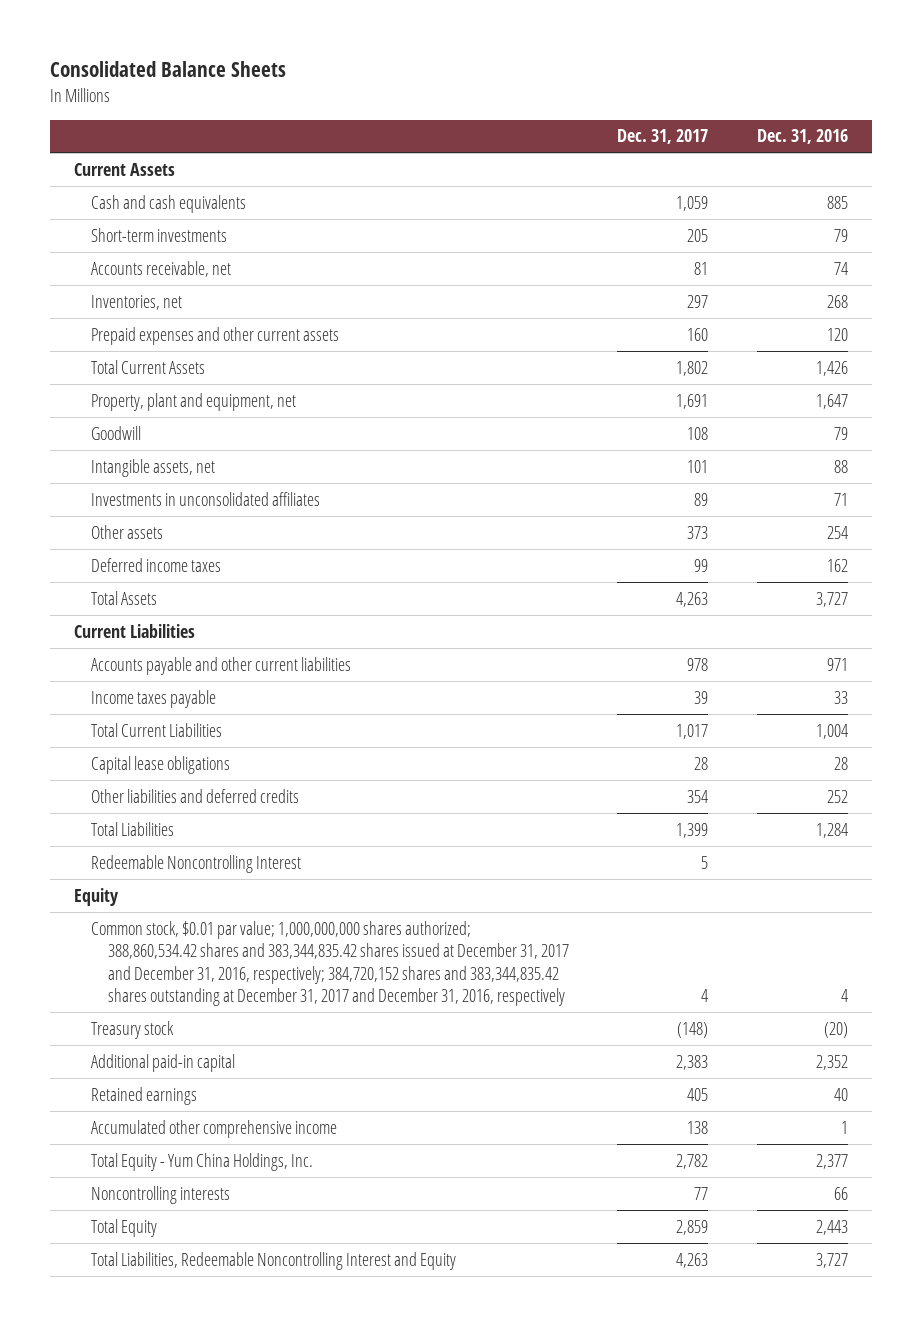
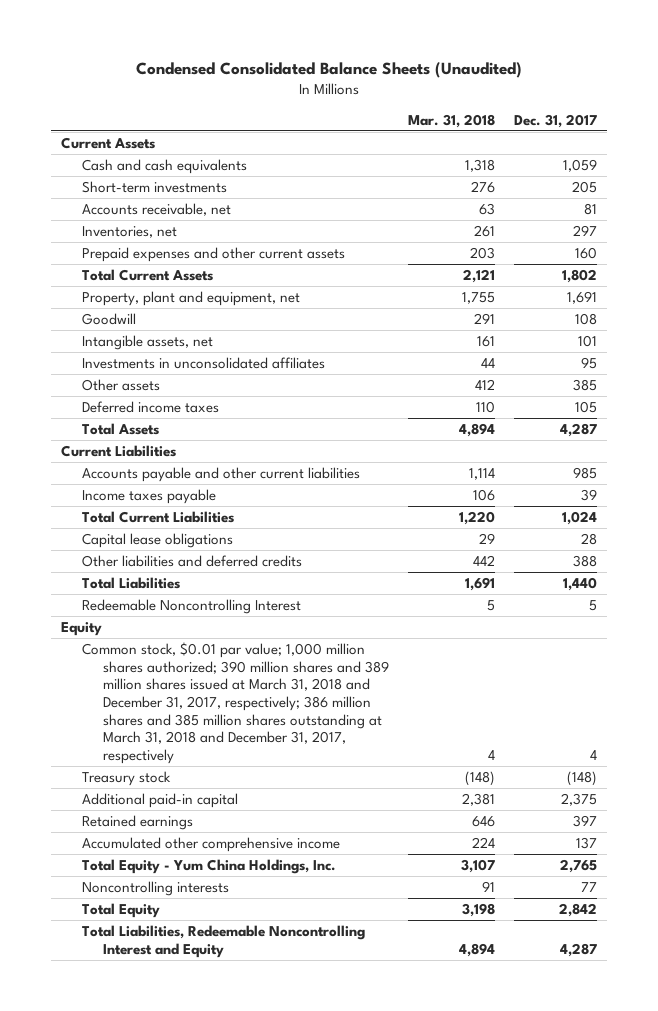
- Consolidated Balance Sheets
+ Condensed Consolidated Balance Sheets (Unaudited)
- | Dec. 31, 2017 | Dec. 31, 2016
+ | Mar. 31, 2018 | Dec. 31, 2017
- Investments in unconsolidated affiliates | 89 | 71
- Other assets | 373 | 254
- Deferred income taxes | 99 | 162
- Total Assets | 4,263 | 3,727
+ Investments in unconsolidated affiliates | 44 | 95
+ Other assets | 412 | 385
+ Deferred income taxes | 110 | 105
+ Total Assets | 4,894 | 4,287
- Accounts payable and other current liabilities | 978 | 971
+ Accounts payable and other current liabilities | 1,114 | 985
- Total Current Liabilities | 1,017 | 1,004
+ Total Current Liabilities | 1,220 | 1,024
- Other liabilities and deferred credits | 354 | 252
- Total Liabilities | 1,399 | 1,284
+ Other liabilities and deferred credits | 442 | 388
+ Total Liabilities | 1,691 | 1,440
- Common stock, $0.01 par value; 1,000,000,000 shares authorized; 388,860,534.42 shares and 383,344,835.42 shares issued at December 31, 2017 and December 31, 2016, respectively; 384,720,152 shares and 383,344,835.42 shares outstanding at December 31, 2017 and December 31, 2016, respectively | 4 | 4
+ Common stock, $0.01 par value; 1,000 million shares authorized; 390 million shares and 389 million shares issued at March 31, 2018 and December 31, 2017, respectively; 386 million shares and 385 million shares outstanding at March 31, 2018 and December 31, 2017, respectively | 4 | 4
- Additional paid-in capital | 2,383 | 2,352
- Retained earnings | 405 | 40
- Accumulated other comprehensive income | 138 | 1
- Total Equity - Yum China Holdings, Inc. | 2,782 | 2,377
+ Additional paid-in capital | 2,381 | 2,375
+ Retained earnings | 646 | 397
+ Accumulated other comprehensive income | 224 | 137
+ Total Equity - Yum China Holdings, Inc. | 3,107 | 2,765
- Total Equity | 2,859 | 2,443
- Total Liabilities, Redeemable Noncontrolling Interest and Equity | 4,263 | 3,727
+ Total Equity | 3,198 | 2,842
+ Total Liabilities, Redeemable Noncontrolling Interest and Equity | 4,894 | 4,287

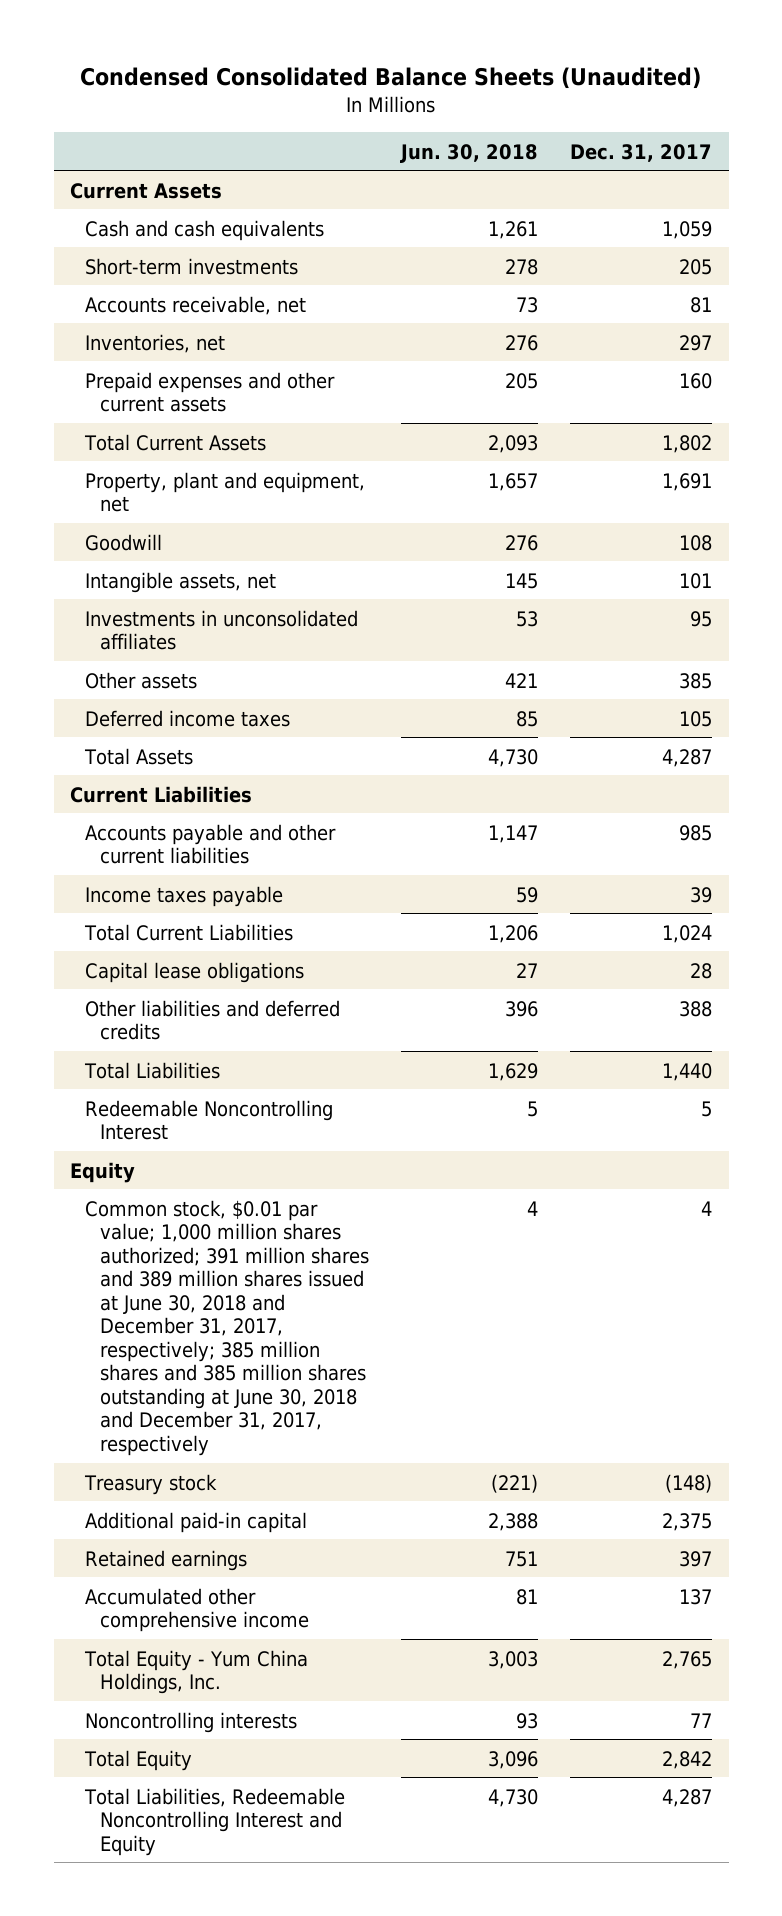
- | Mar. 31, 2018 | Dec. 31, 2017
+ | Jun. 30, 2018 | Dec. 31, 2017
- Common stock, $0.01 par value; 1,000 million shares authorized; 390 million shares and 389 million shares issued at March 31, 2018 and December 31, 2017, respectively; 386 million shares and 385 million shares outstanding at March 31, 2018 and December 31, 2017, respectively | 4 | 4
+ Common stock, $0.01 par value; 1,000 million shares authorized; 391 million shares and 389 million shares issued at June 30, 2018 and December 31, 2017, respectively; 385 million shares and 385 million shares outstanding at June 30, 2018 and December 31, 2017, respectively | 4 | 4

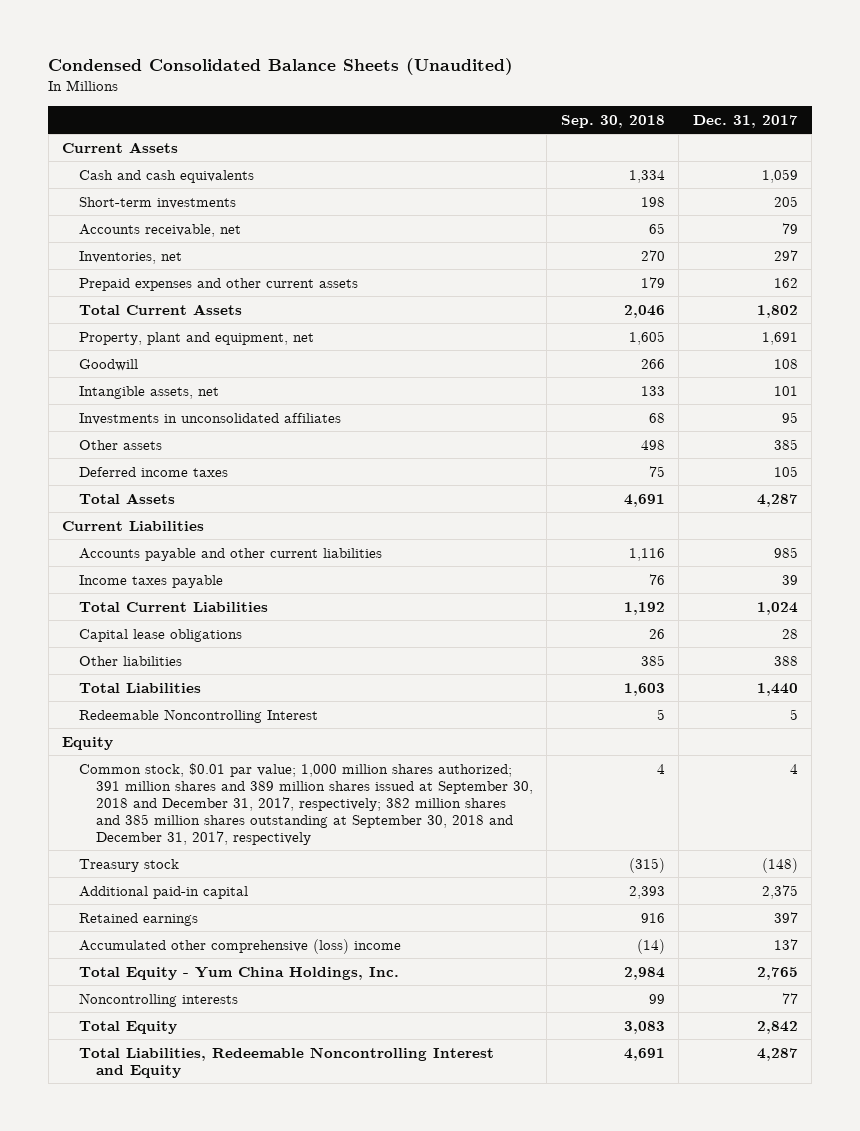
- | Jun. 30, 2018 | Dec. 31, 2017
+ | Sep. 30, 2018 | Dec. 31, 2017
- Accounts receivable, net | 73 | 81
+ Accounts receivable, net | 65 | 79
- Prepaid expenses and other current assets | 205 | 160
+ Prepaid expenses and other current assets | 179 | 162
- Other liabilities and deferred credits | 396 | 388
+ Other liabilities | 385 | 388
- Common stock, $0.01 par value; 1,000 million shares authorized; 391 million shares and 389 million shares issued at June 30, 2018 and December 31, 2017, respectively; 385 million shares and 385 million shares outstanding at June 30, 2018 and December 31, 2017, respectively | 4 | 4
+ Common stock, $0.01 par value; 1,000 million shares authorized; 391 million shares and 389 million shares issued at September 30, 2018 and December 31, 2017, respectively; 382 million shares and 385 million shares outstanding at September 30, 2018 and December 31, 2017, respectively | 4 | 4
- Accumulated other comprehensive income | 81 | 137
+ Accumulated other comprehensive (loss) income | (14) | 137

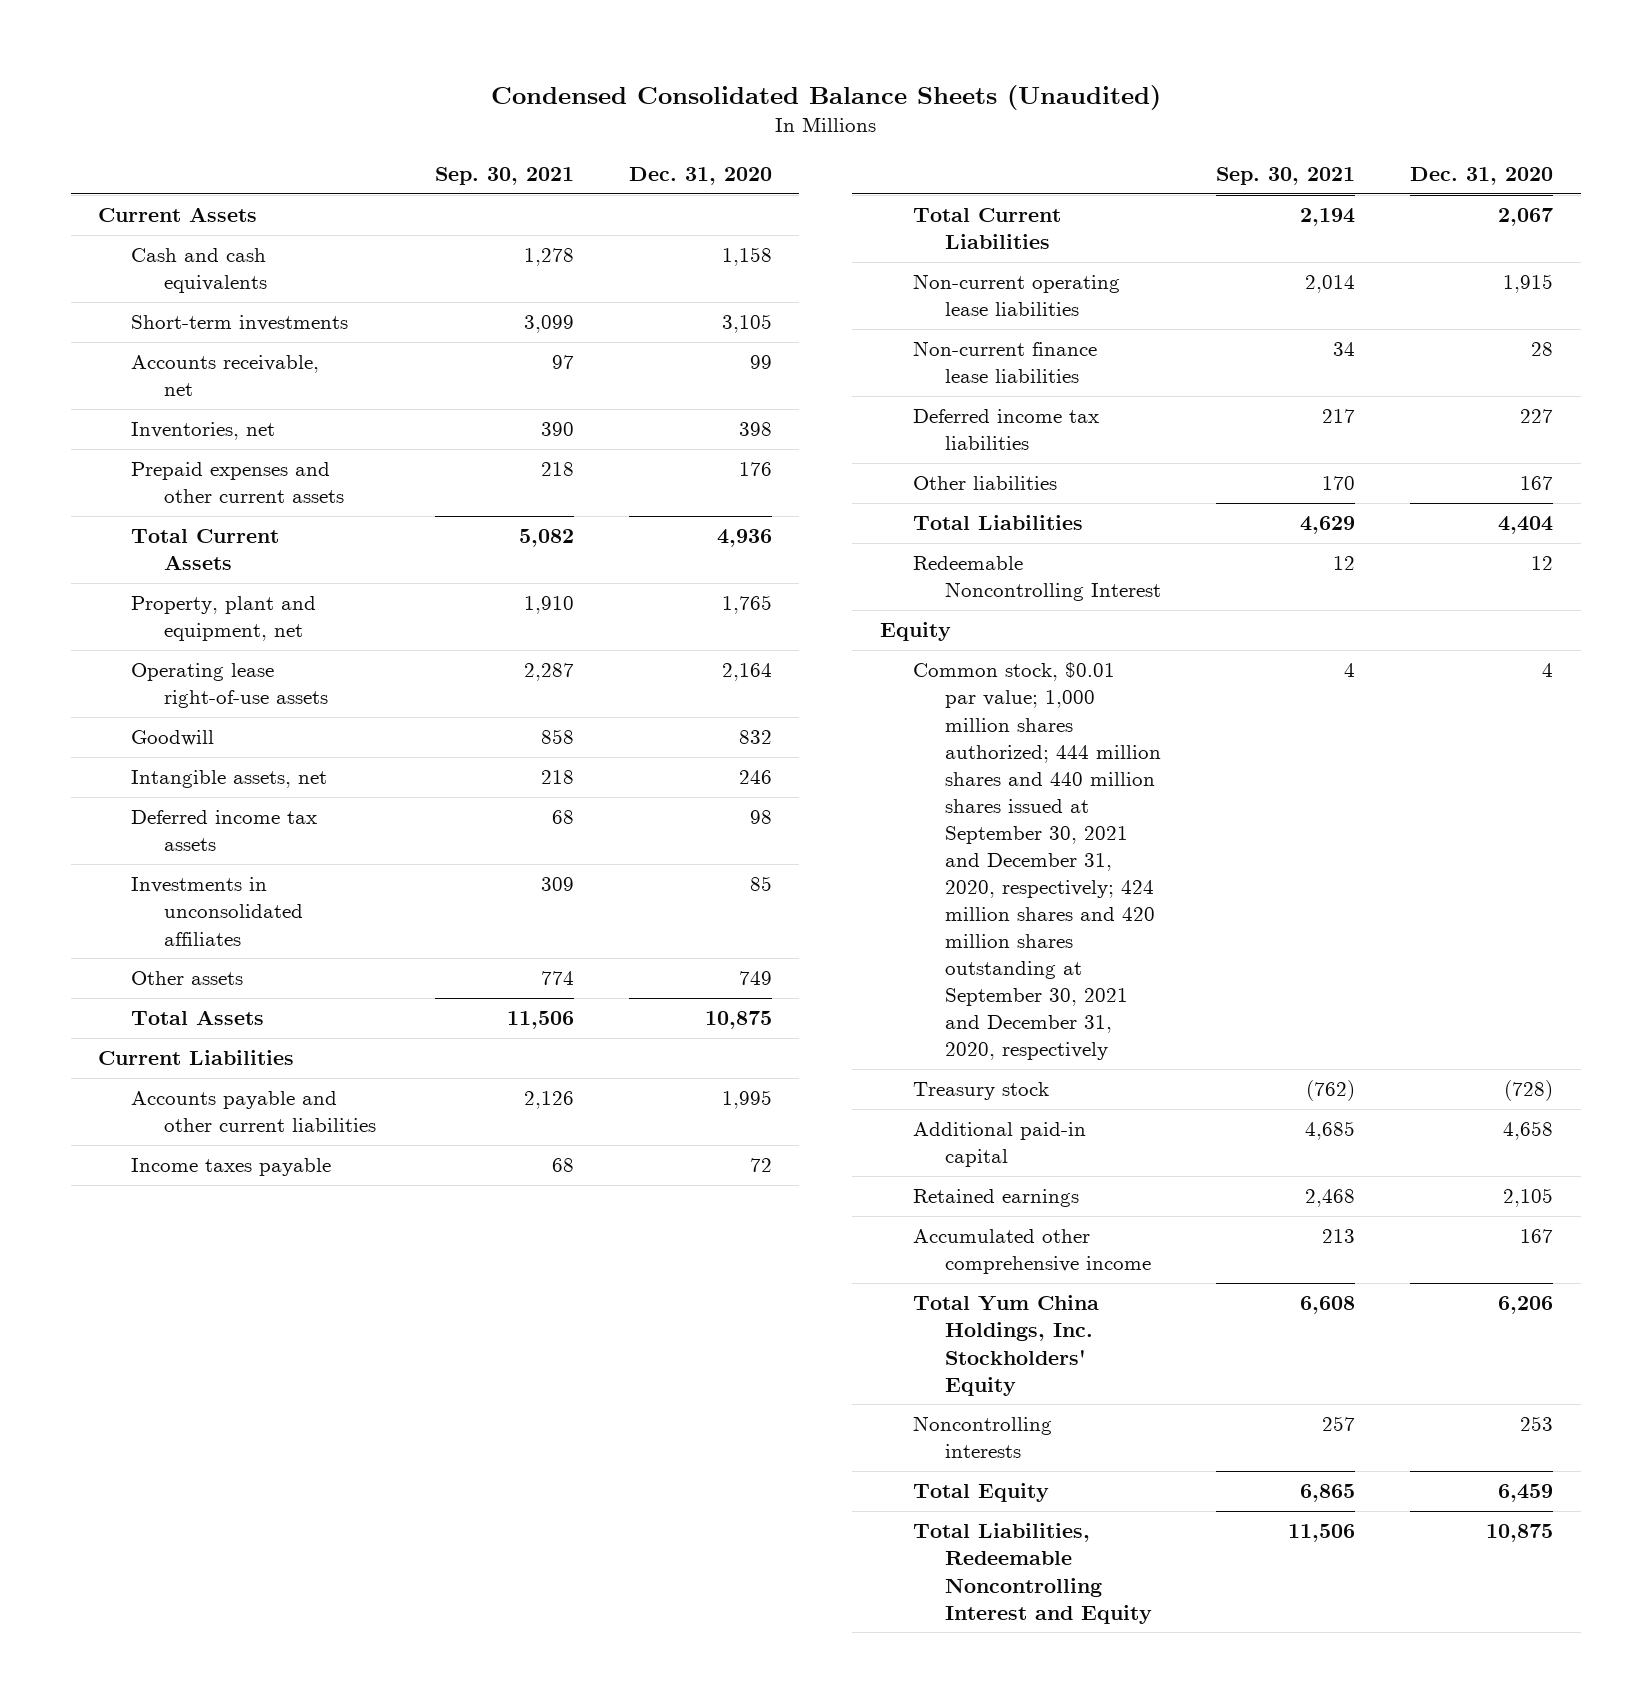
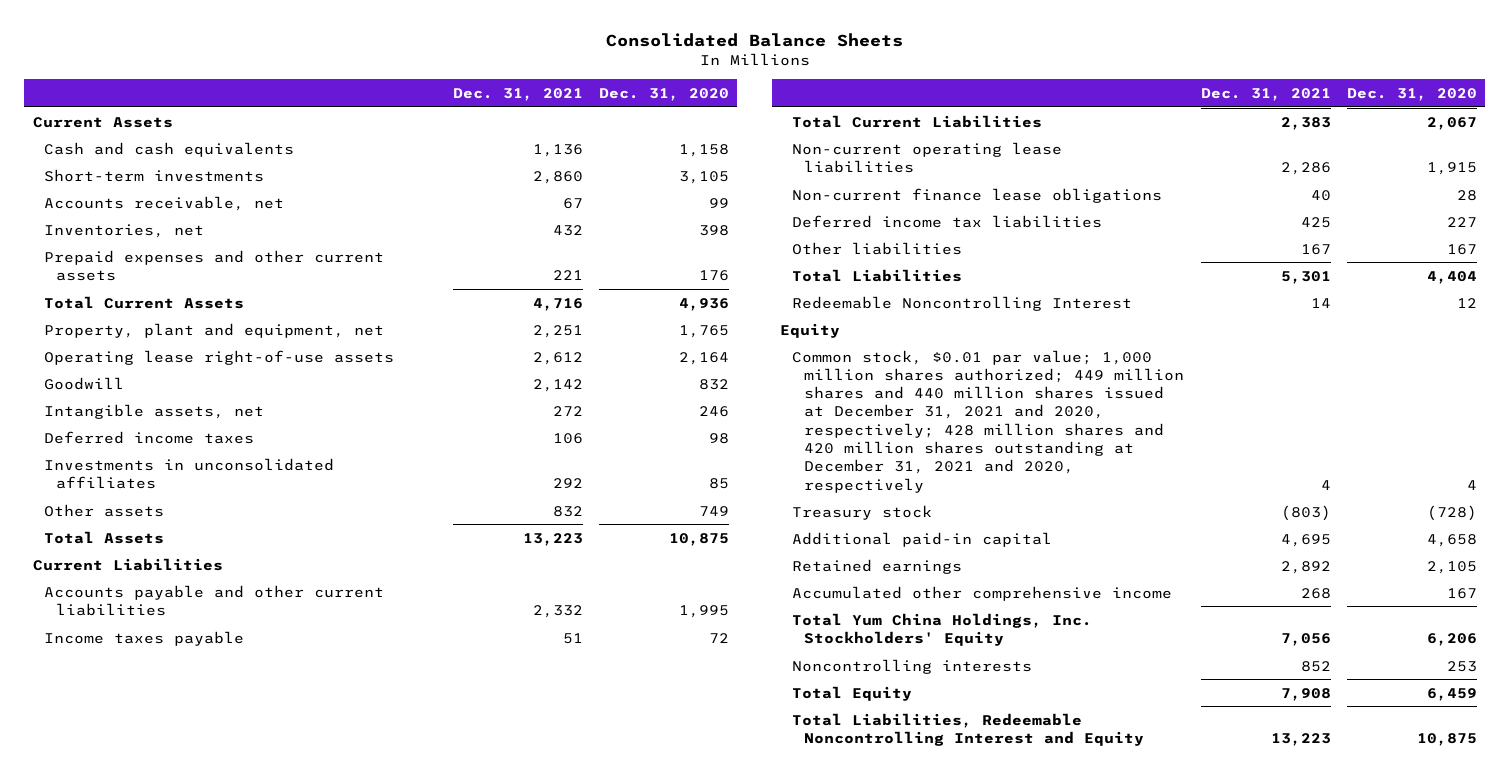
- Condensed Consolidated Balance Sheets (Unaudited)
+ Consolidated Balance Sheets
- | Sep. 30, 2021 | Dec. 31, 2020
+ | Dec. 31, 2021 | Dec. 31, 2020
- Deferred income tax assets | 68 | 98
+ Deferred income taxes | 106 | 98
- Non-current finance lease liabilities | 34 | 28
+ Non-current finance lease obligations | 40 | 28
- Common stock, $0.01 par value; 1,000 million shares authorized; 444 million shares and 440 million shares issued at September 30, 2021 and December 31, 2020, respectively; 424 million shares and 420 million shares outstanding at September 30, 2021 and December 31, 2020, respectively | 4 | 4
+ Common stock, $0.01 par value; 1,000 million shares authorized; 449 million shares and 440 million shares issued at December 31, 2021 and 2020, respectively; 428 million shares and 420 million shares outstanding at December 31, 2021 and 2020, respectively | 4 | 4

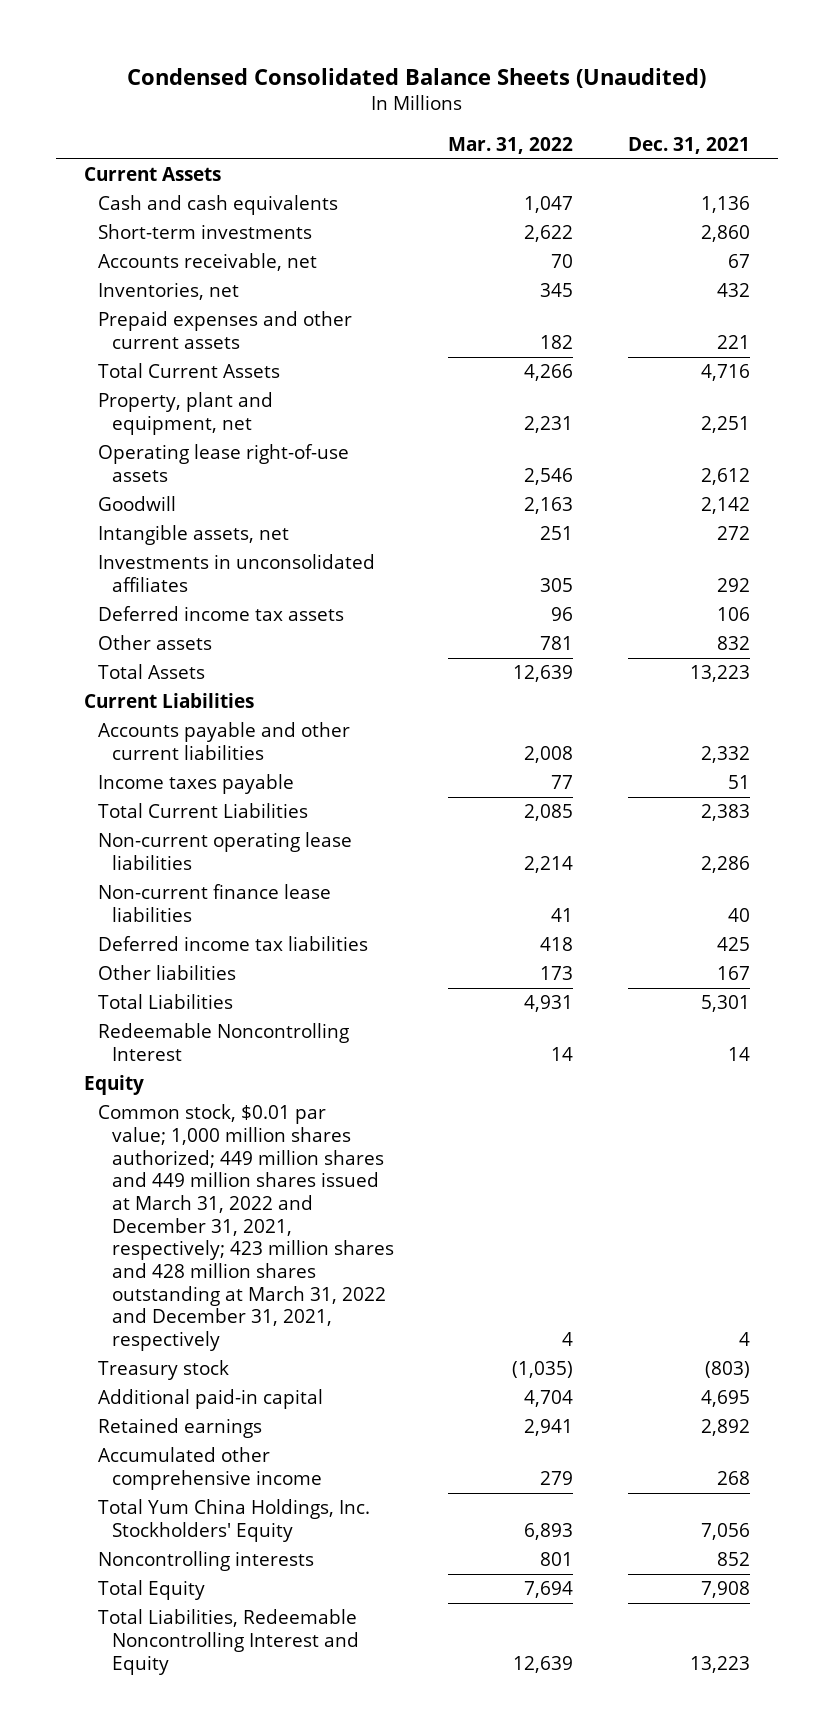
- Consolidated Balance Sheets
+ Condensed Consolidated Balance Sheets (Unaudited)
- | Dec. 31, 2021 | Dec. 31, 2020
+ | Mar. 31, 2022 | Dec. 31, 2021
- Deferred income taxes | 106 | 98
+ Deferred income tax assets | 96 | 106
- Non-current finance lease obligations | 40 | 28
+ Non-current finance lease liabilities | 41 | 40
- Common stock, $0.01 par value; 1,000 million shares authorized; 449 million shares and 440 million shares issued at December 31, 2021 and 2020, respectively; 428 million shares and 420 million shares outstanding at December 31, 2021 and 2020, respectively | 4 | 4
+ Common stock, $0.01 par value; 1,000 million shares authorized; 449 million shares and 449 million shares issued at March 31, 2022 and December 31, 2021, respectively; 423 million shares and 428 million shares outstanding at March 31, 2022 and December 31, 2021, respectively | 4 | 4

